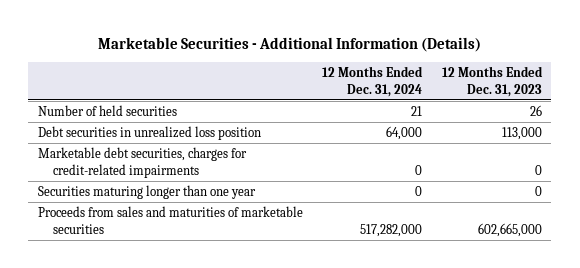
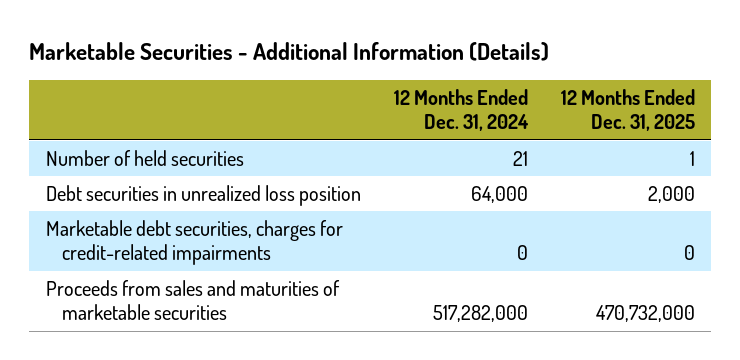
- | 12 Months Ended Dec. 31, 2024 | 12 Months Ended Dec. 31, 2023
+ | 12 Months Ended Dec. 31, 2024 | 12 Months Ended Dec. 31, 2025
- Securities maturing longer than one year | 0 | 0

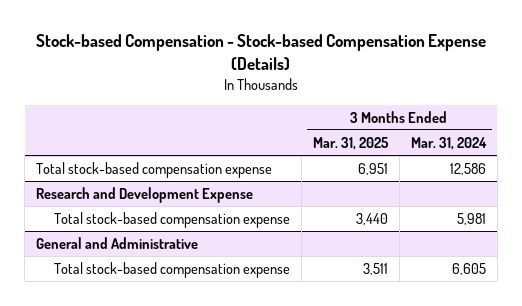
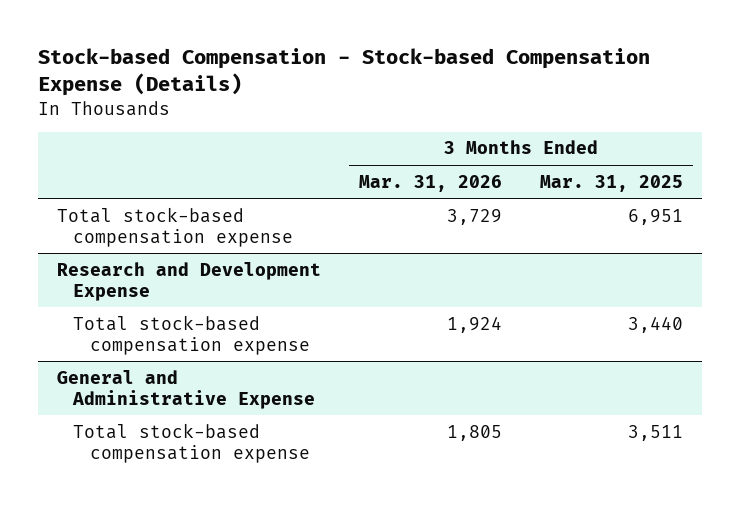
- | 3 Months Ended Mar. 31, 2025 | 3 Months Ended Mar. 31, 2024
+ | 3 Months Ended Mar. 31, 2026 | 3 Months Ended Mar. 31, 2025
- General and Administrative
+ General and Administrative Expense

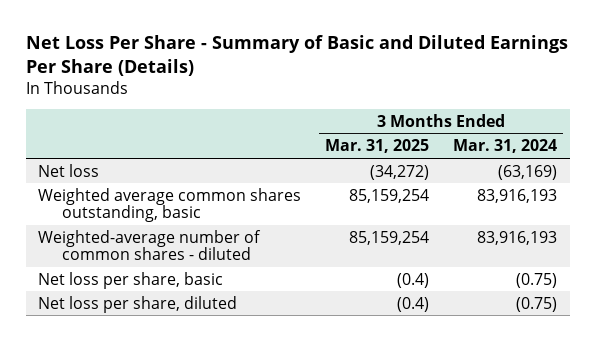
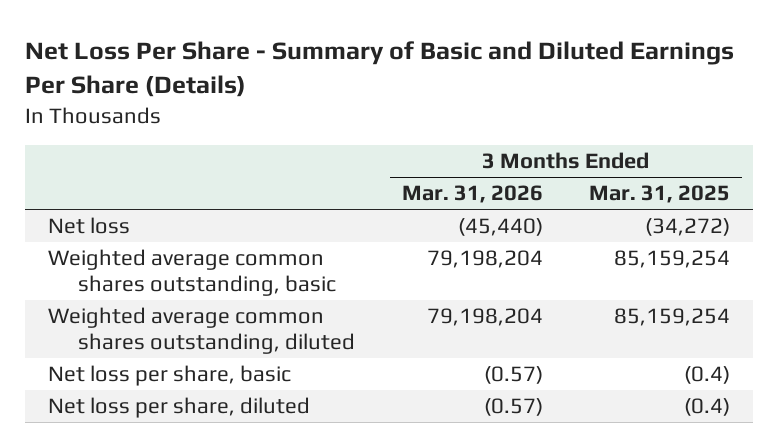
- | 3 Months Ended Mar. 31, 2025 | 3 Months Ended Mar. 31, 2024
+ | 3 Months Ended Mar. 31, 2026 | 3 Months Ended Mar. 31, 2025
- Weighted-average number of common shares - diluted | 85,159,254 | 83,916,193
+ Weighted average common shares outstanding, diluted | 79,198,204 | 85,159,254

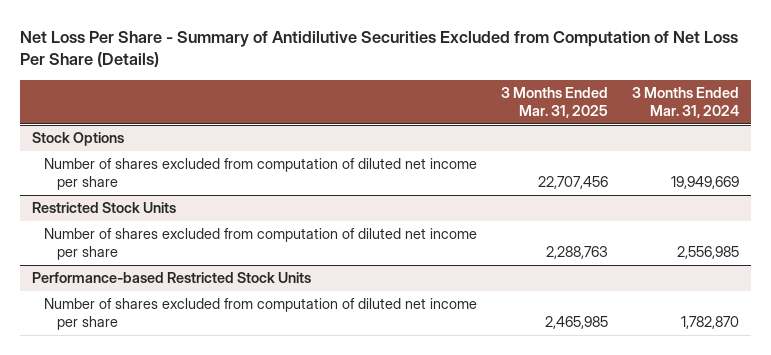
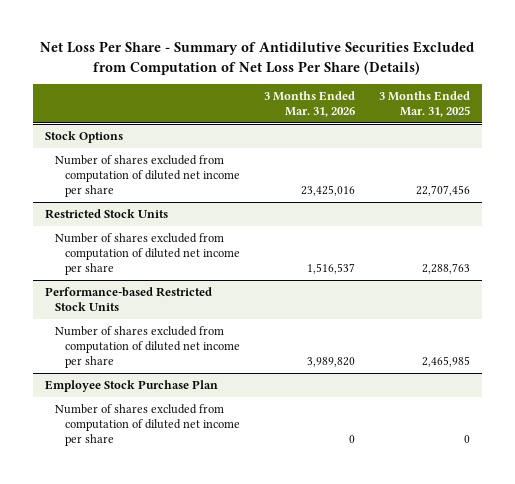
- | 3 Months Ended Mar. 31, 2025 | 3 Months Ended Mar. 31, 2024
+ | 3 Months Ended Mar. 31, 2026 | 3 Months Ended Mar. 31, 2025
+ Employee Stock Purchase Plan
+ Number of shares excluded from computation of diluted net income per share | 0 | 0

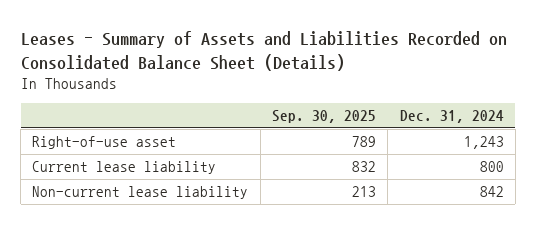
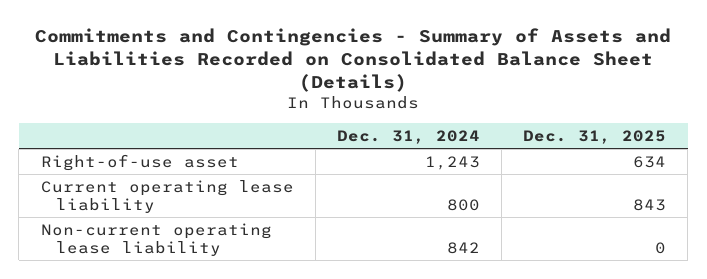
- Leases - Summary of Assets and Liabilities Recorded on Consolidated Balance Sheet (Details)
+ Commitments and Contingencies - Summary of Assets and Liabilities Recorded on Consolidated Balance Sheet (Details)
- | Sep. 30, 2025 | Dec. 31, 2024
+ | Dec. 31, 2024 | Dec. 31, 2025
- Current lease liability | 832 | 800
- Non-current lease liability | 213 | 842
+ Current operating lease liability | 800 | 843
+ Non-current operating lease liability | 842 | 0

